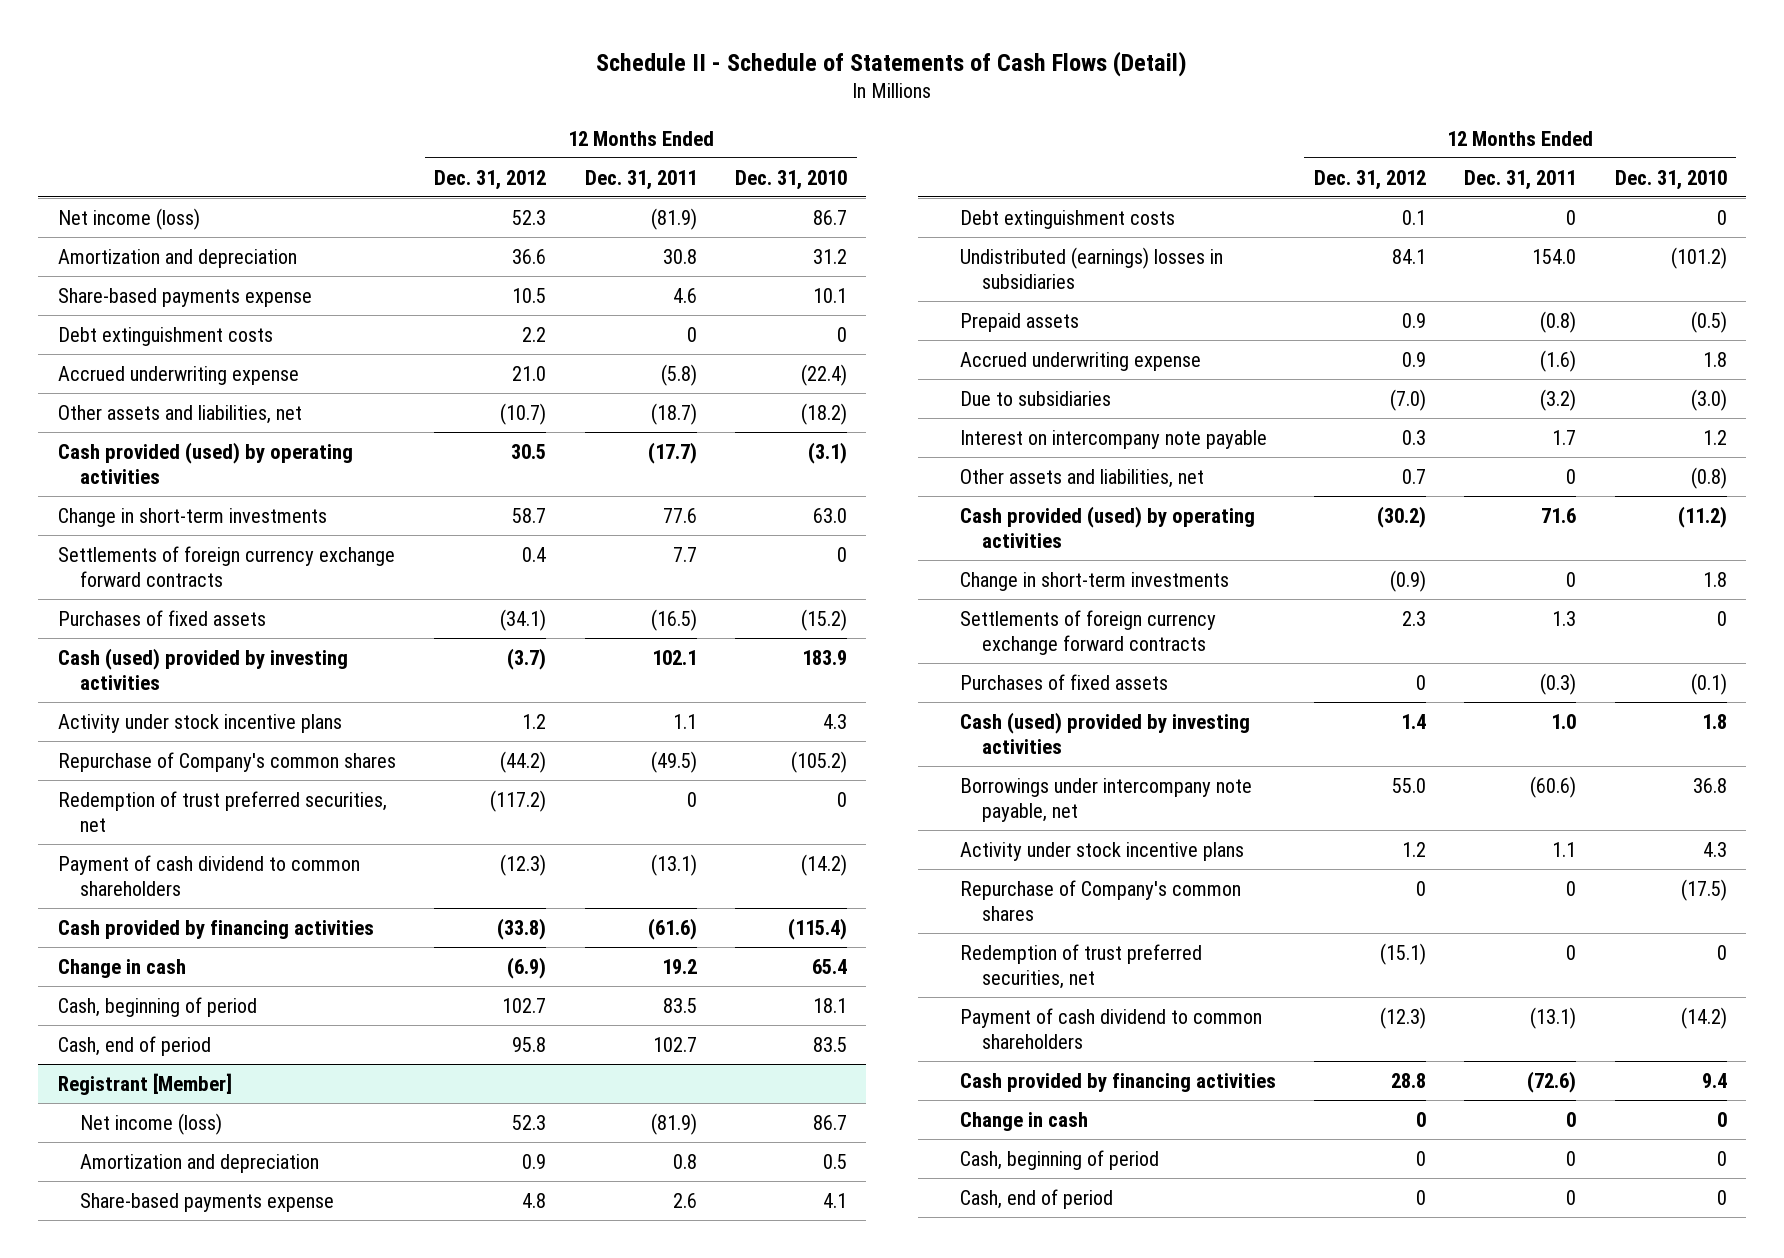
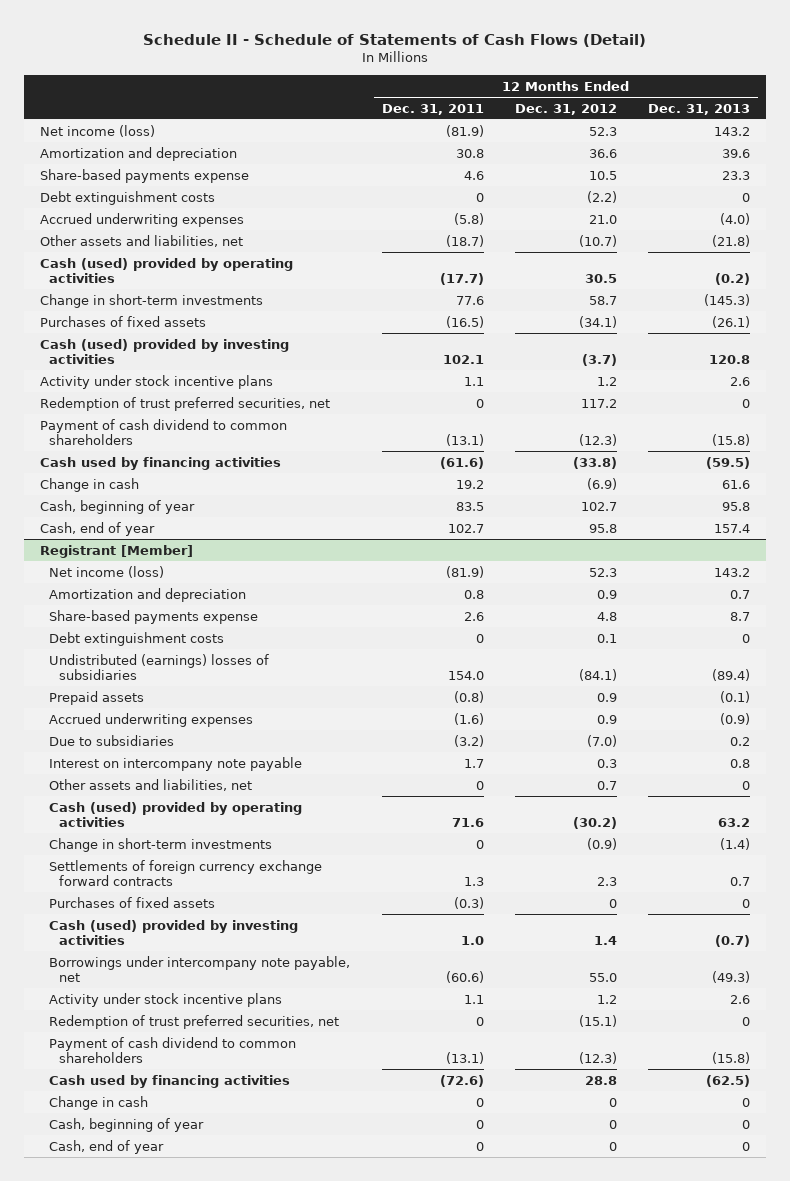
- | 12 Months Ended Dec. 31, 2012 | 12 Months Ended Dec. 31, 2011 | 12 Months Ended Dec. 31, 2010
+ | 12 Months Ended Dec. 31, 2011 | 12 Months Ended Dec. 31, 2012 | 12 Months Ended Dec. 31, 2013
- Debt extinguishment costs | 2.2 | 0 | 0
- Accrued underwriting expense | 21.0 | (5.8) | (22.4)
+ Debt extinguishment costs | 0 | (2.2) | 0
+ Accrued underwriting expenses | (5.8) | 21.0 | (4.0)
- Cash provided (used) by operating activities | 30.5 | (17.7) | (3.1)
+ Cash (used) provided by operating activities | (17.7) | 30.5 | (0.2)
- Settlements of foreign currency exchange forward contracts | 0.4 | 7.7 | 0
- Repurchase of Company's common shares | (44.2) | (49.5) | (105.2)
- Redemption of trust preferred securities, net | (117.2) | 0 | 0
+ Redemption of trust preferred securities, net | 0 | 117.2 | 0
- Cash provided by financing activities | (33.8) | (61.6) | (115.4)
+ Cash used by financing activities | (61.6) | (33.8) | (59.5)
- Cash, beginning of period | 102.7 | 83.5 | 18.1
- Cash, end of period | 95.8 | 102.7 | 83.5
+ Cash, beginning of year | 83.5 | 102.7 | 95.8
+ Cash, end of year | 102.7 | 95.8 | 157.4
@ Registrant [Member]
- Undistributed (earnings) losses in subsidiaries | 84.1 | 154.0 | (101.2)
+ Undistributed (earnings) losses of subsidiaries | 154.0 | (84.1) | (89.4)
- Accrued underwriting expense | 0.9 | (1.6) | 1.8
+ Accrued underwriting expenses | (1.6) | 0.9 | (0.9)
- Cash provided (used) by operating activities | (30.2) | 71.6 | (11.2)
+ Cash (used) provided by operating activities | 71.6 | (30.2) | 63.2
- Repurchase of Company's common shares | 0 | 0 | (17.5)
- Cash provided by financing activities | 28.8 | (72.6) | 9.4
+ Cash used by financing activities | (72.6) | 28.8 | (62.5)
- Cash, beginning of period | 0 | 0 | 0
- Cash, end of period | 0 | 0 | 0
+ Cash, beginning of year | 0 | 0 | 0
+ Cash, end of year | 0 | 0 | 0

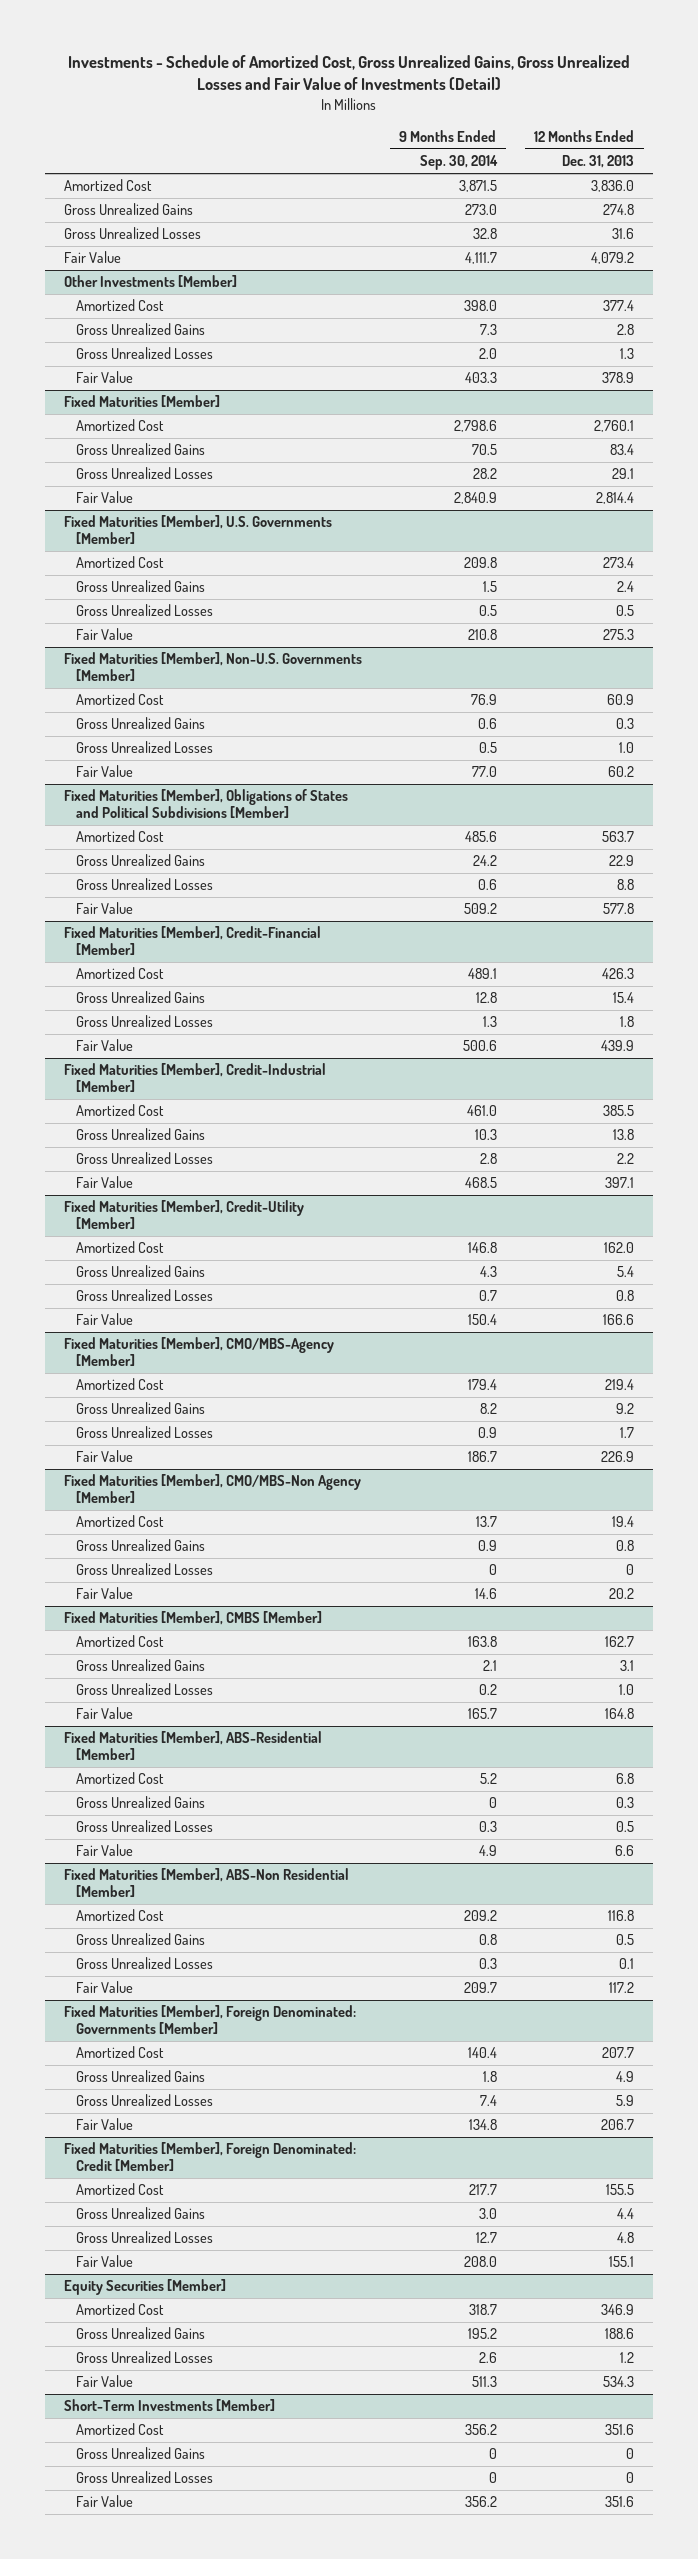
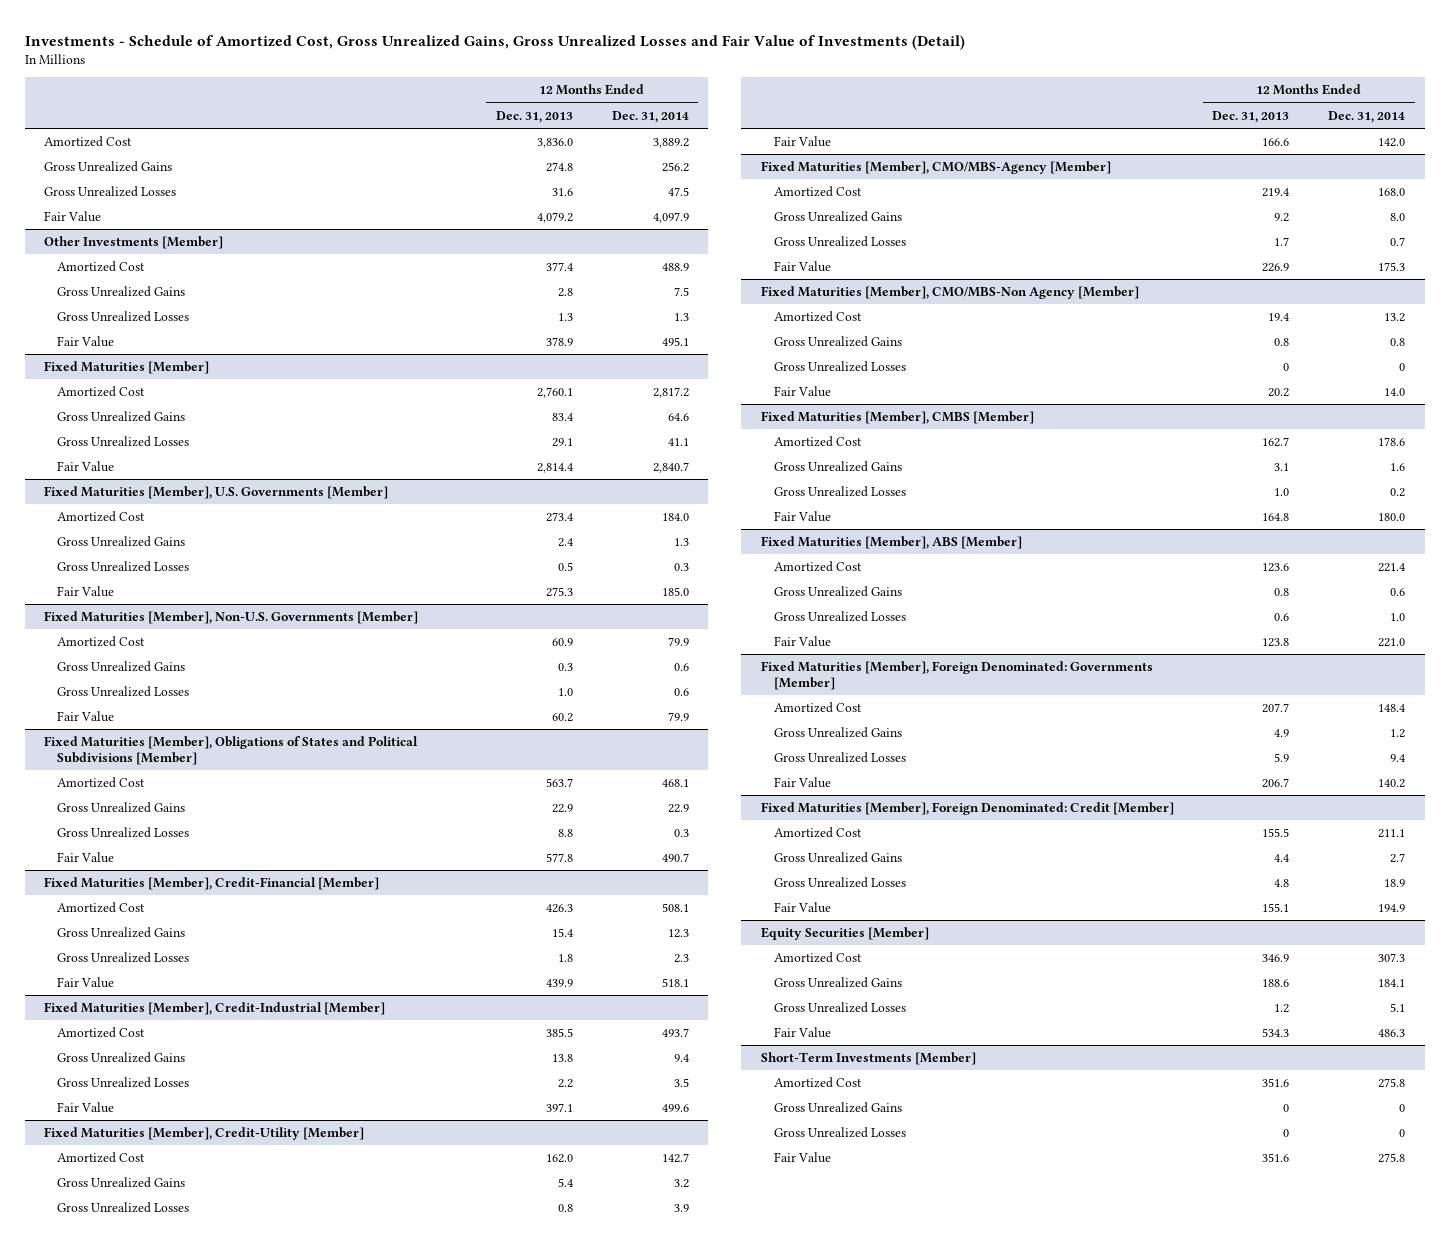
- | 9 Months Ended Sep. 30, 2014 | 12 Months Ended Dec. 31, 2013
+ | 12 Months Ended Dec. 31, 2013 | 12 Months Ended Dec. 31, 2014
- Fixed Maturities [Member], ABS-Residential [Member]
- Amortized Cost | 5.2 | 6.8
- Gross Unrealized Gains | 0 | 0.3
- Gross Unrealized Losses | 0.3 | 0.5
- Fair Value | 4.9 | 6.6
- Fixed Maturities [Member], ABS-Non Residential [Member]
- Amortized Cost | 209.2 | 116.8
- Gross Unrealized Gains | 0.8 | 0.5
- Gross Unrealized Losses | 0.3 | 0.1
- Fair Value | 209.7 | 117.2
+ Fixed Maturities [Member], ABS [Member]
+ Amortized Cost | 123.6 | 221.4
+ Gross Unrealized Gains | 0.8 | 0.6
+ Gross Unrealized Losses | 0.6 | 1.0
+ Fair Value | 123.8 | 221.0

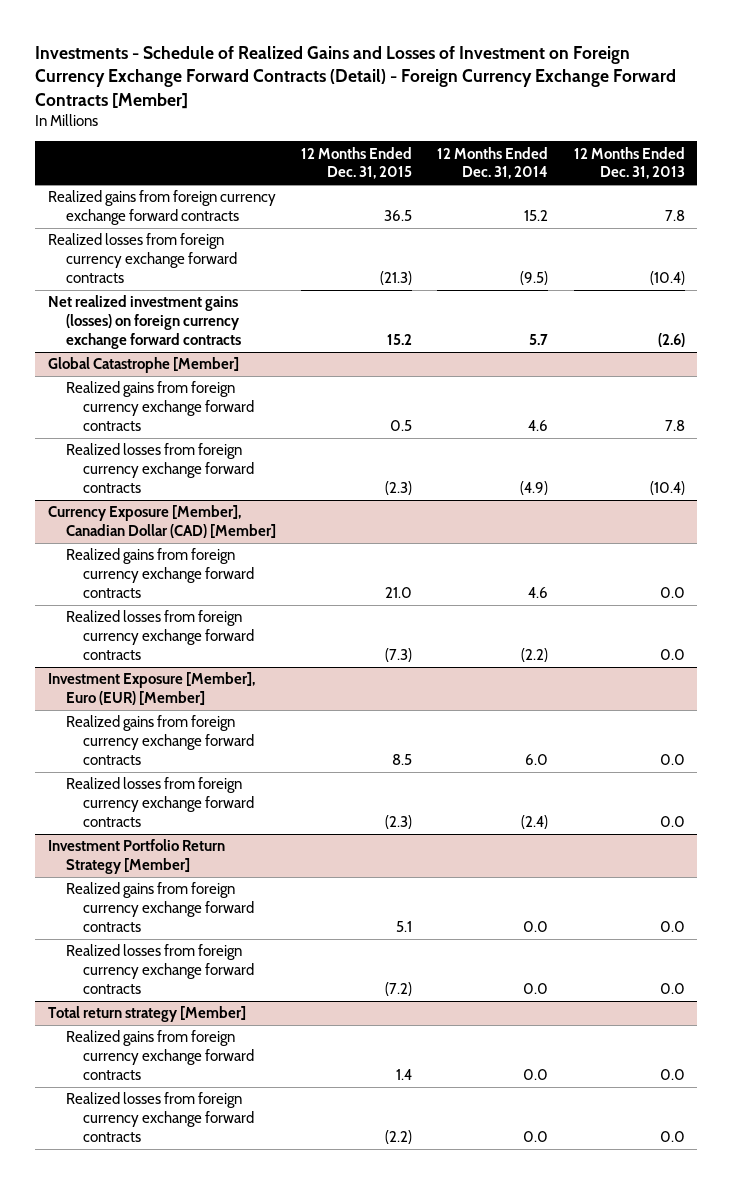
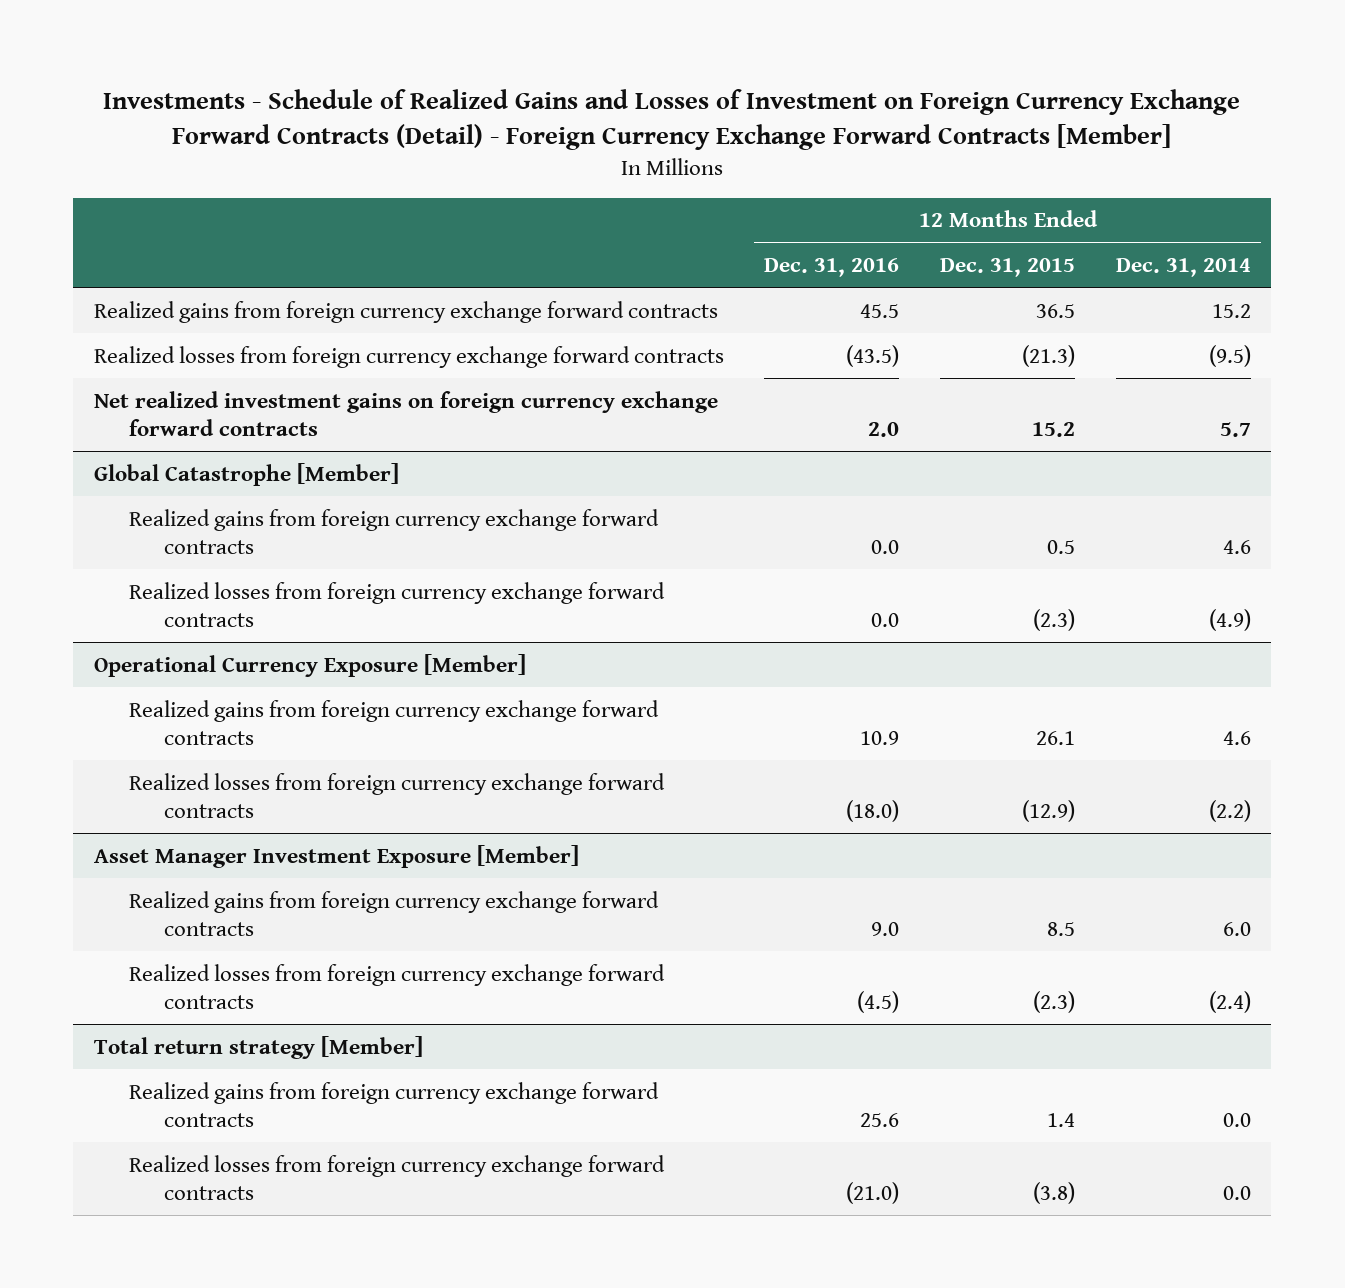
- | 12 Months Ended Dec. 31, 2015 | 12 Months Ended Dec. 31, 2014 | 12 Months Ended Dec. 31, 2013
+ | 12 Months Ended Dec. 31, 2016 | 12 Months Ended Dec. 31, 2015 | 12 Months Ended Dec. 31, 2014
- Net realized investment gains (losses) on foreign currency exchange forward contracts | 15.2 | 5.7 | (2.6)
+ Net realized investment gains on foreign currency exchange forward contracts | 2.0 | 15.2 | 5.7
- Currency Exposure [Member], Canadian Dollar (CAD) [Member]
- Realized gains from foreign currency exchange forward contracts | 21.0 | 4.6 | 0.0
- Realized losses from foreign currency exchange forward contracts | (7.3) | (2.2) | 0.0
- Investment Exposure [Member], Euro (EUR) [Member]
+ Operational Currency Exposure [Member]
+ Realized gains from foreign currency exchange forward contracts | 10.9 | 26.1 | 4.6
+ Realized losses from foreign currency exchange forward contracts | (18.0) | (12.9) | (2.2)
+ Asset Manager Investment Exposure [Member]
- Investment Portfolio Return Strategy [Member]
- Realized gains from foreign currency exchange forward contracts | 5.1 | 0.0 | 0.0
- Realized losses from foreign currency exchange forward contracts | (7.2) | 0.0 | 0.0
@ Total return strategy [Member]
- Realized losses from foreign currency exchange forward contracts | (2.2) | 0.0 | 0.0
+ Realized losses from foreign currency exchange forward contracts | (21.0) | (3.8) | 0.0

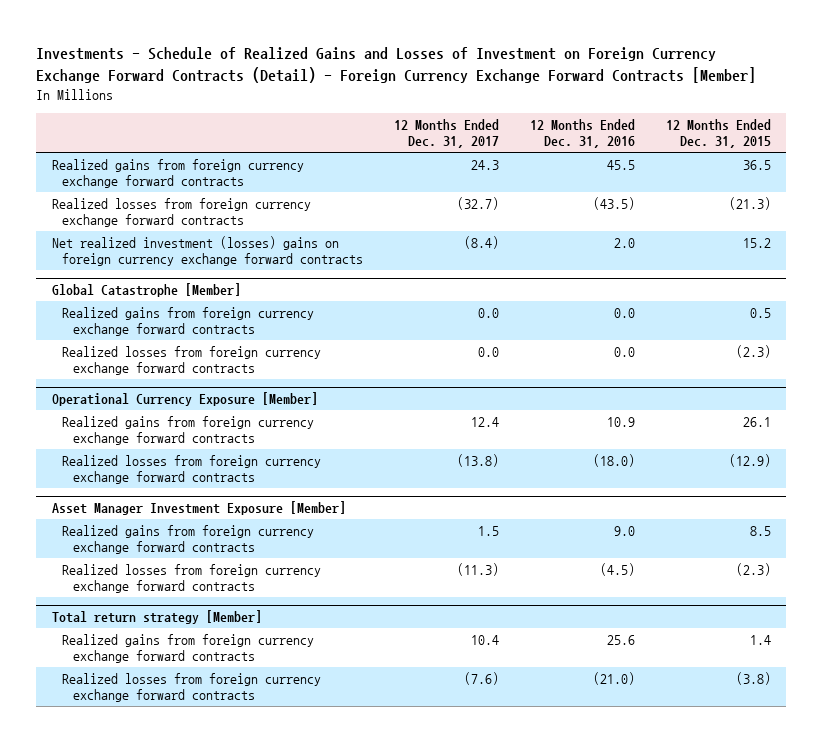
- | 12 Months Ended Dec. 31, 2016 | 12 Months Ended Dec. 31, 2015 | 12 Months Ended Dec. 31, 2014
+ | 12 Months Ended Dec. 31, 2017 | 12 Months Ended Dec. 31, 2016 | 12 Months Ended Dec. 31, 2015
- Net realized investment gains on foreign currency exchange forward contracts | 2.0 | 15.2 | 5.7
+ Net realized investment (losses) gains on foreign currency exchange forward contracts | (8.4) | 2.0 | 15.2

